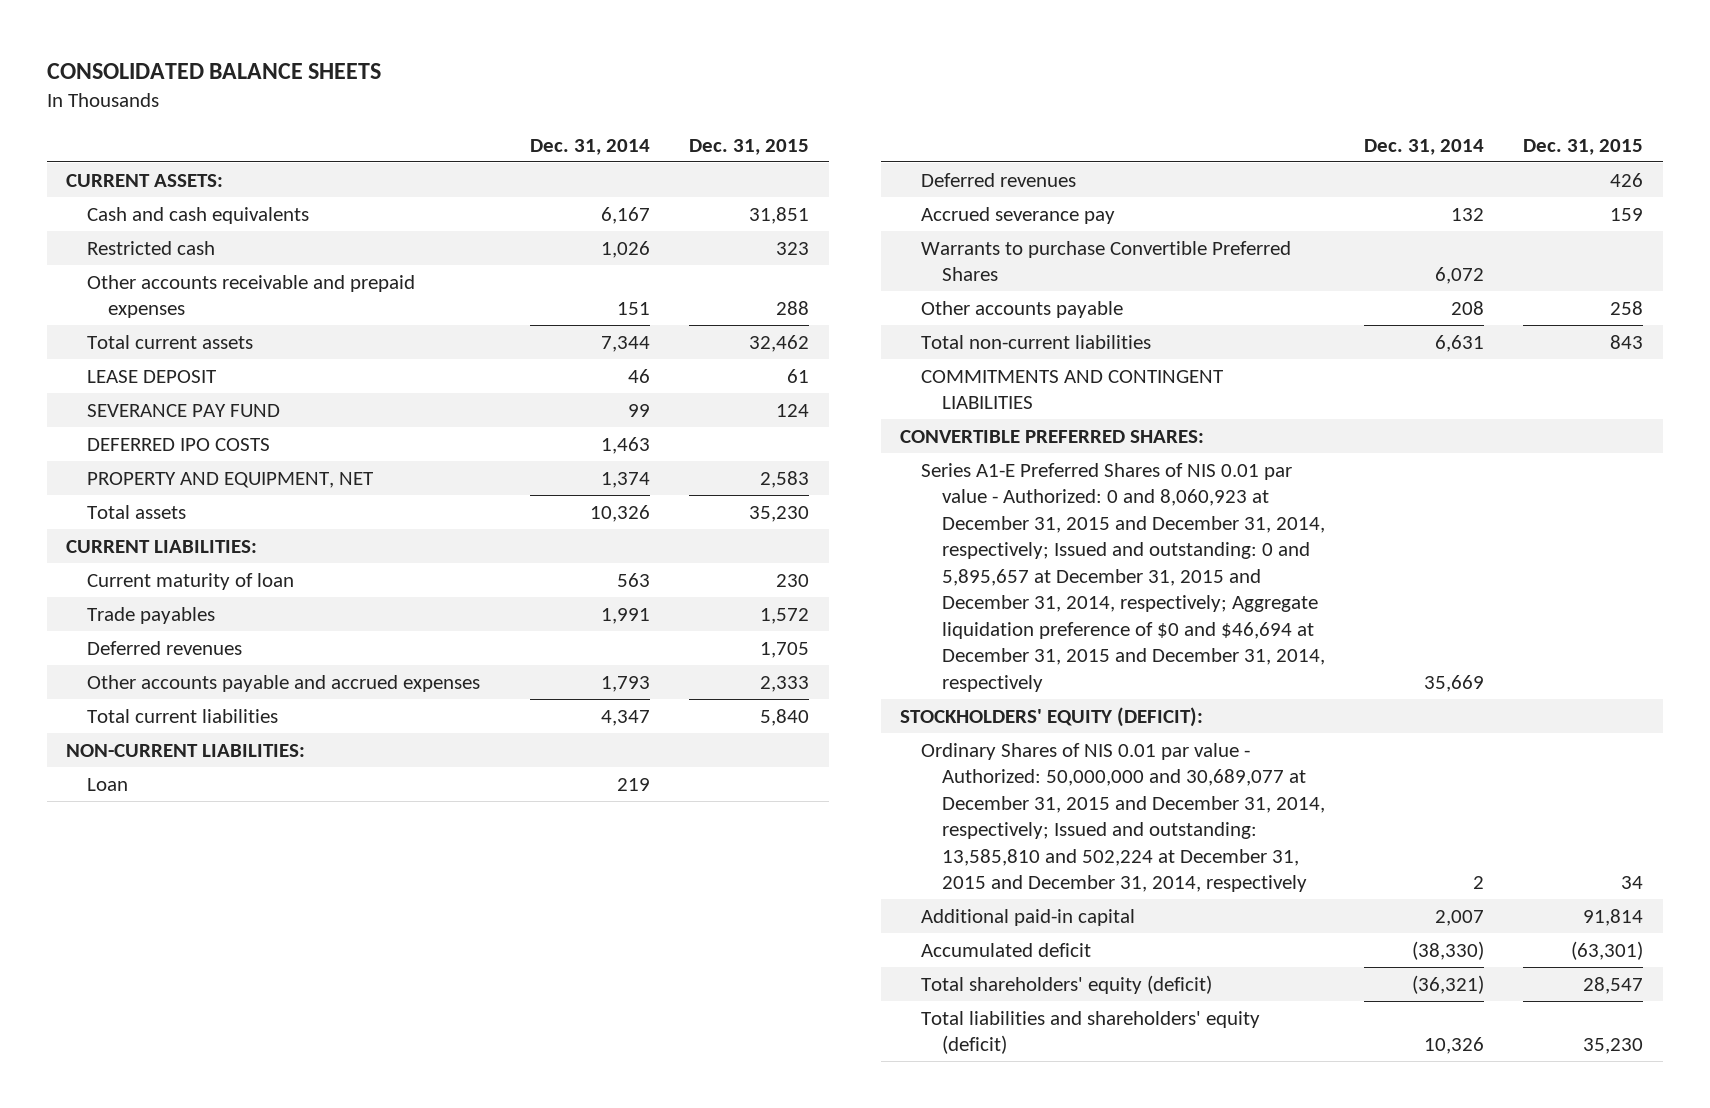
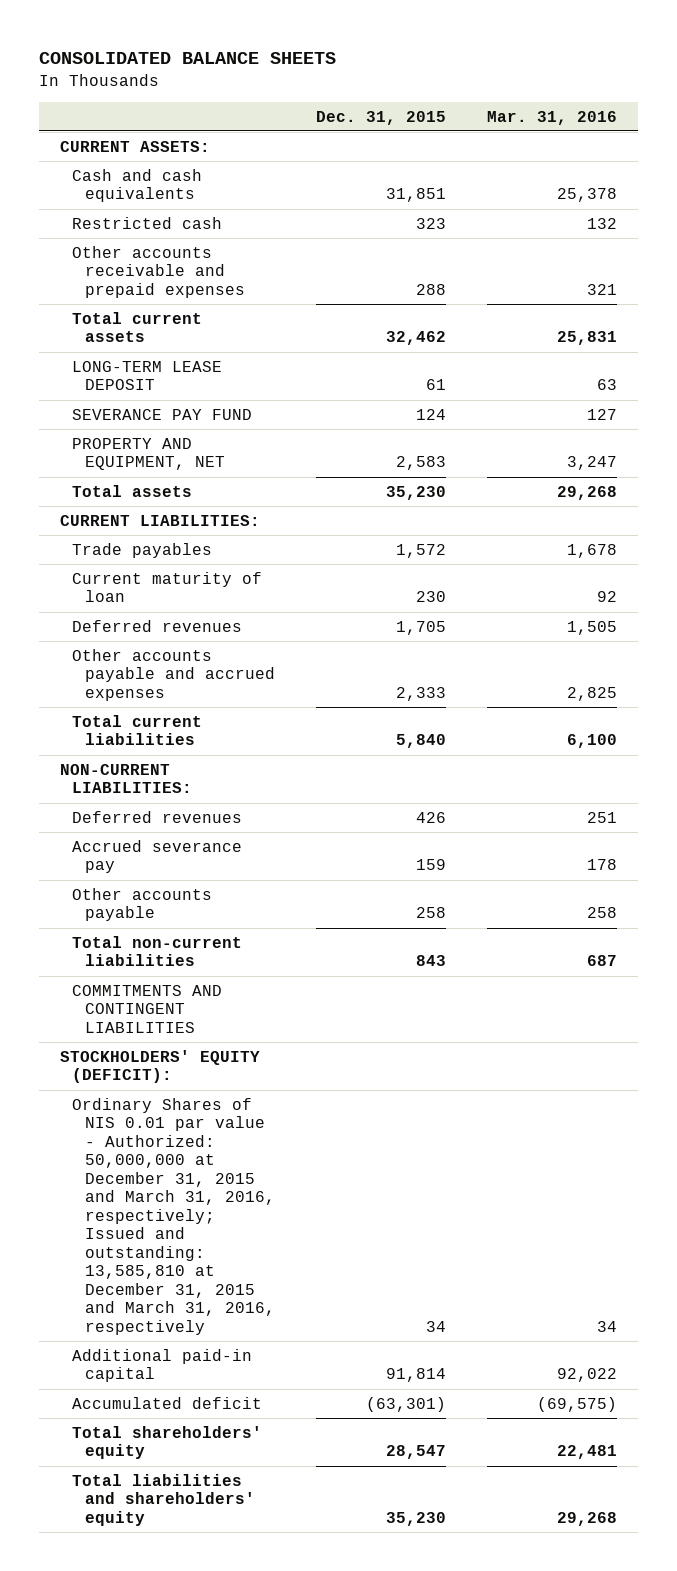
- | Dec. 31, 2014 | Dec. 31, 2015
+ | Dec. 31, 2015 | Mar. 31, 2016
- LEASE DEPOSIT | 46 | 61
+ LONG-TERM LEASE DEPOSIT | 61 | 63
- DEFERRED IPO COSTS | 1,463 |
moved down: Current maturity of loan | 230 | 92
- Loan | 219 |
- Warrants to purchase Convertible Preferred Shares | 6,072 |
- CONVERTIBLE PREFERRED SHARES:
- Series A1-E Preferred Shares of NIS 0.01 par value - Authorized: 0 and 8,060,923 at December 31, 2015 and December 31, 2014, respectively; Issued and outstanding: 0 and 5,895,657 at December 31, 2015 and December 31, 2014, respectively; Aggregate liquidation preference of $0 and $46,694 at December 31, 2015 and December 31, 2014, respectively | 35,669 |
- Ordinary Shares of NIS 0.01 par value - Authorized: 50,000,000 and 30,689,077 at December 31, 2015 and December 31, 2014, respectively; Issued and outstanding: 13,585,810 and 502,224 at December 31, 2015 and December 31, 2014, respectively | 2 | 34
+ Ordinary Shares of NIS 0.01 par value - Authorized: 50,000,000 at December 31, 2015 and March 31, 2016, respectively; Issued and outstanding: 13,585,810 at December 31, 2015 and March 31, 2016, respectively | 34 | 34
- Total shareholders' equity (deficit) | (36,321) | 28,547
- Total liabilities and shareholders' equity (deficit) | 10,326 | 35,230
+ Total shareholders' equity | 28,547 | 22,481
+ Total liabilities and shareholders' equity | 35,230 | 29,268

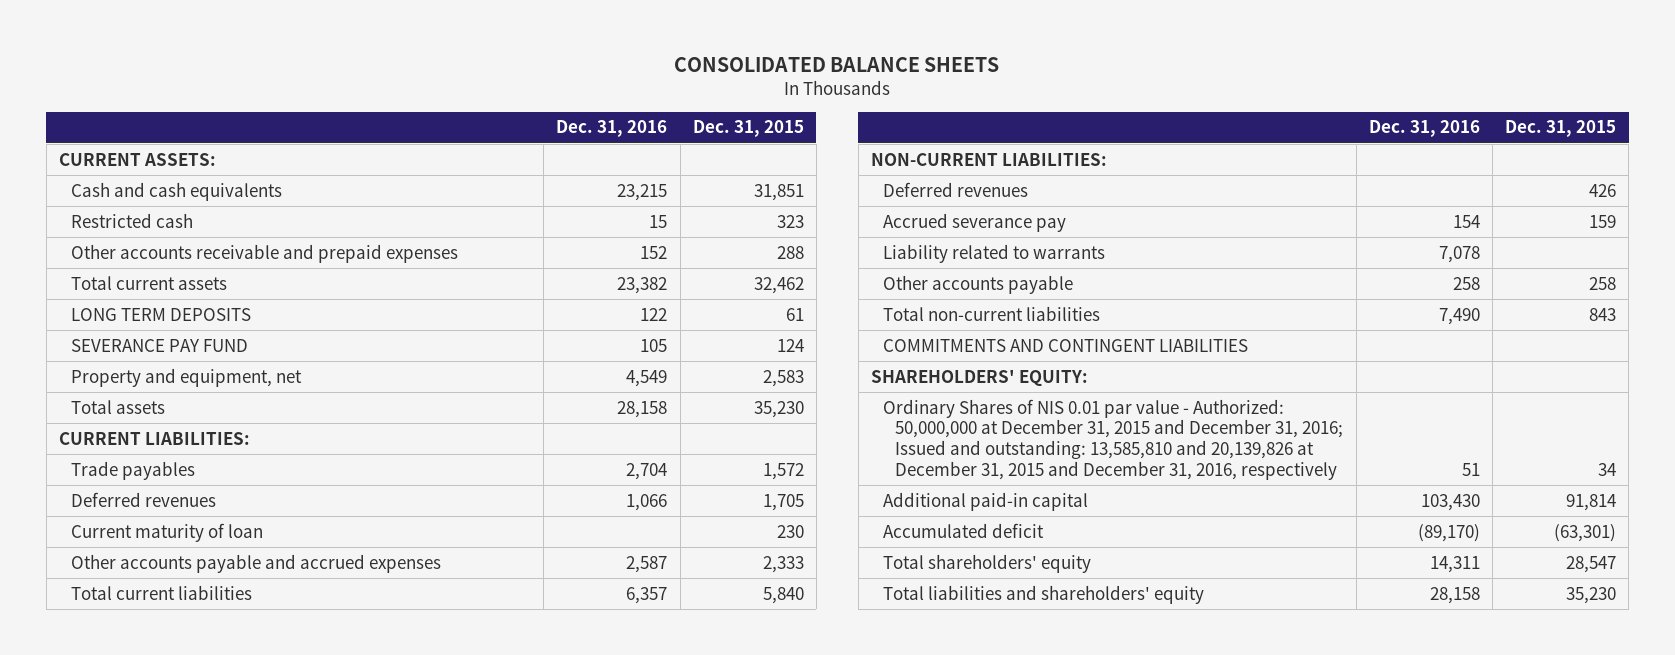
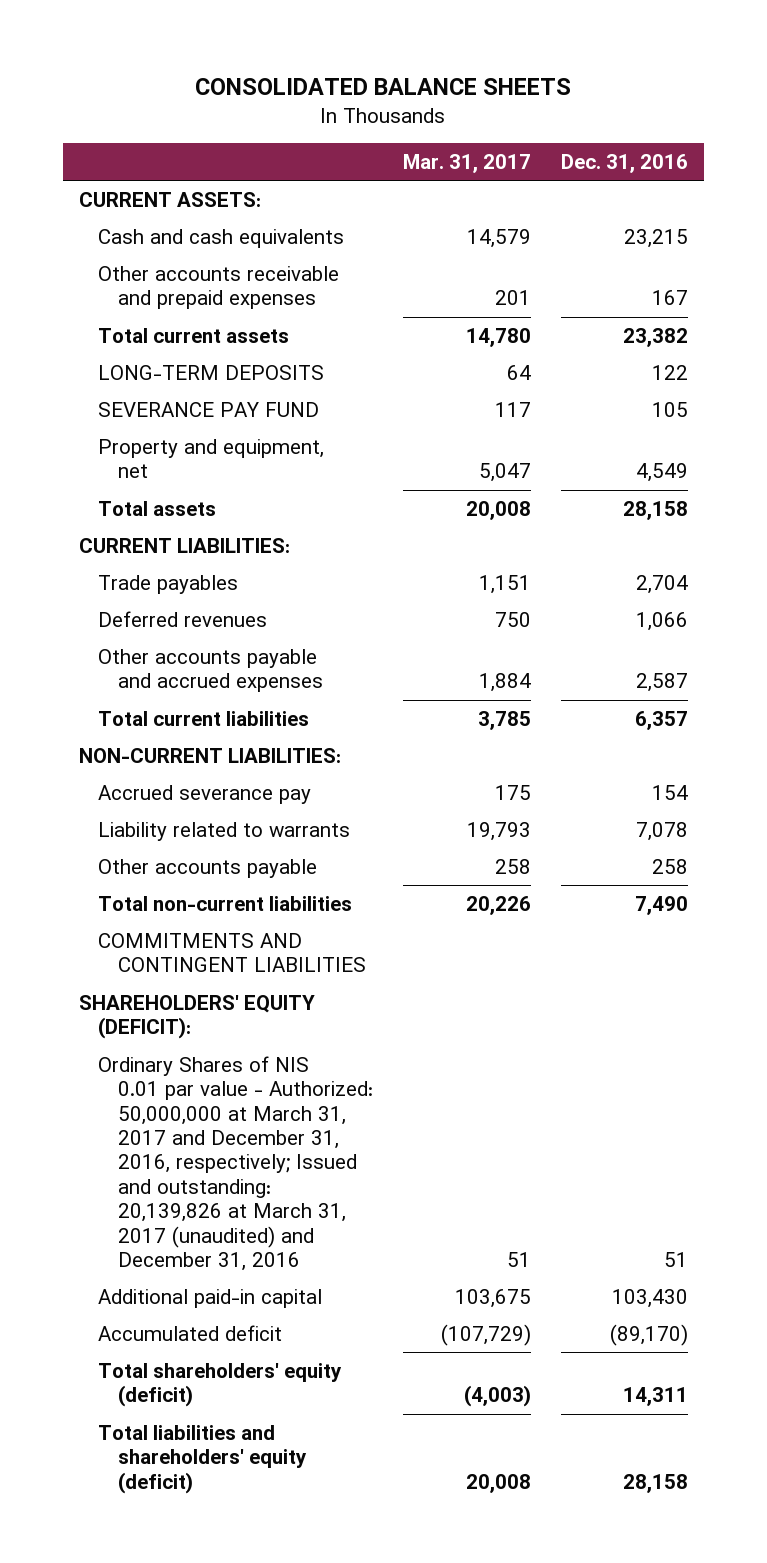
- | Dec. 31, 2016 | Dec. 31, 2015
+ | Mar. 31, 2017 | Dec. 31, 2016
- Restricted cash | 15 | 323
- Other accounts receivable and prepaid expenses | 152 | 288
+ Other accounts receivable and prepaid expenses | 201 | 167
- LONG TERM DEPOSITS | 122 | 61
+ LONG-TERM DEPOSITS | 64 | 122
- Current maturity of loan | | 230
- Deferred revenues | | 426
- SHAREHOLDERS' EQUITY:
- Ordinary Shares of NIS 0.01 par value - Authorized: 50,000,000 at December 31, 2015 and December 31, 2016; Issued and outstanding: 13,585,810 and 20,139,826 at December 31, 2015 and December 31, 2016, respectively | 51 | 34
+ SHAREHOLDERS' EQUITY (DEFICIT):
+ Ordinary Shares of NIS 0.01 par value - Authorized: 50,000,000 at March 31, 2017 and December 31, 2016, respectively; Issued and outstanding: 20,139,826 at March 31, 2017 (unaudited) and December 31, 2016 | 51 | 51
- Total shareholders' equity | 14,311 | 28,547
- Total liabilities and shareholders' equity | 28,158 | 35,230
+ Total shareholders' equity (deficit) | (4,003) | 14,311
+ Total liabilities and shareholders' equity (deficit) | 20,008 | 28,158

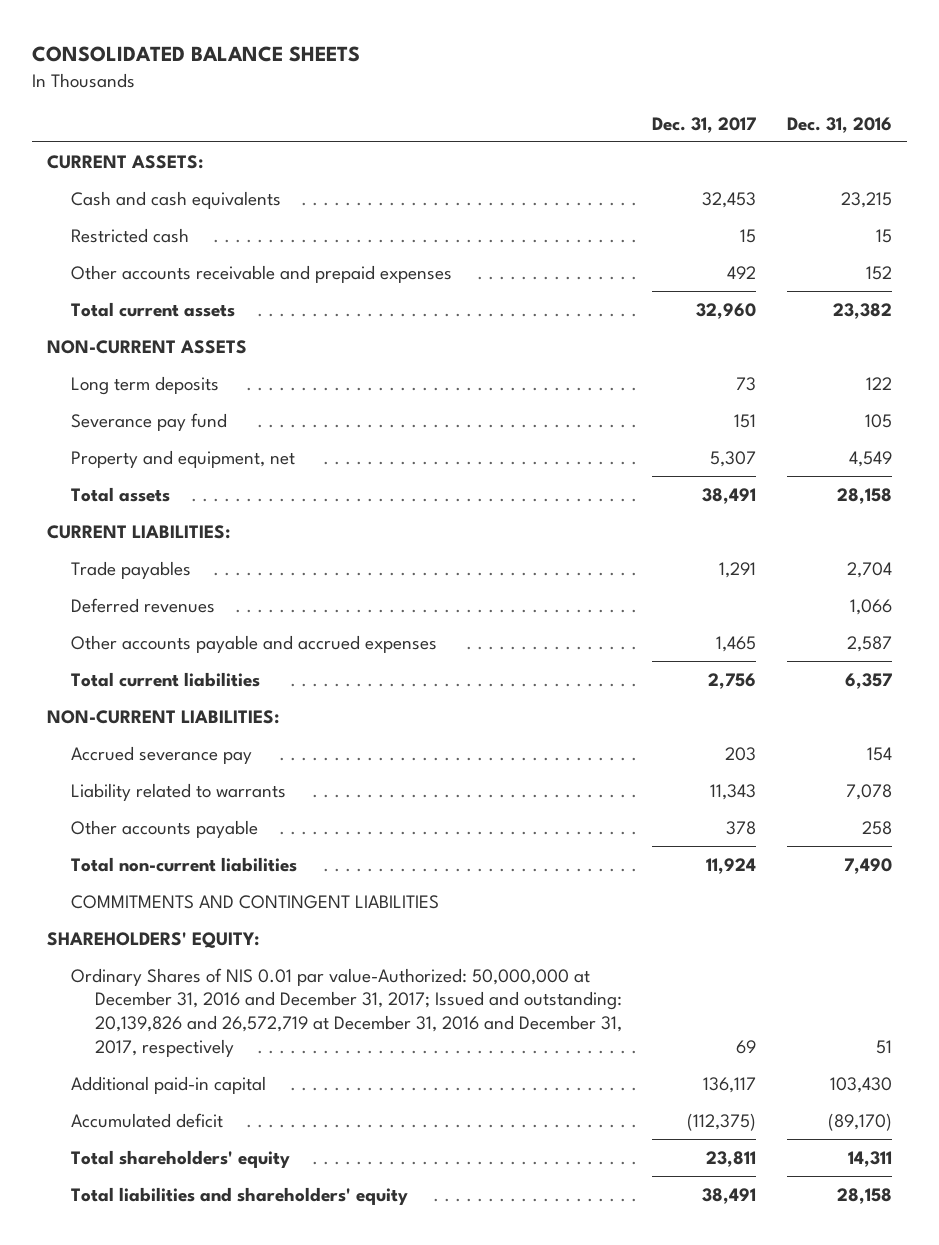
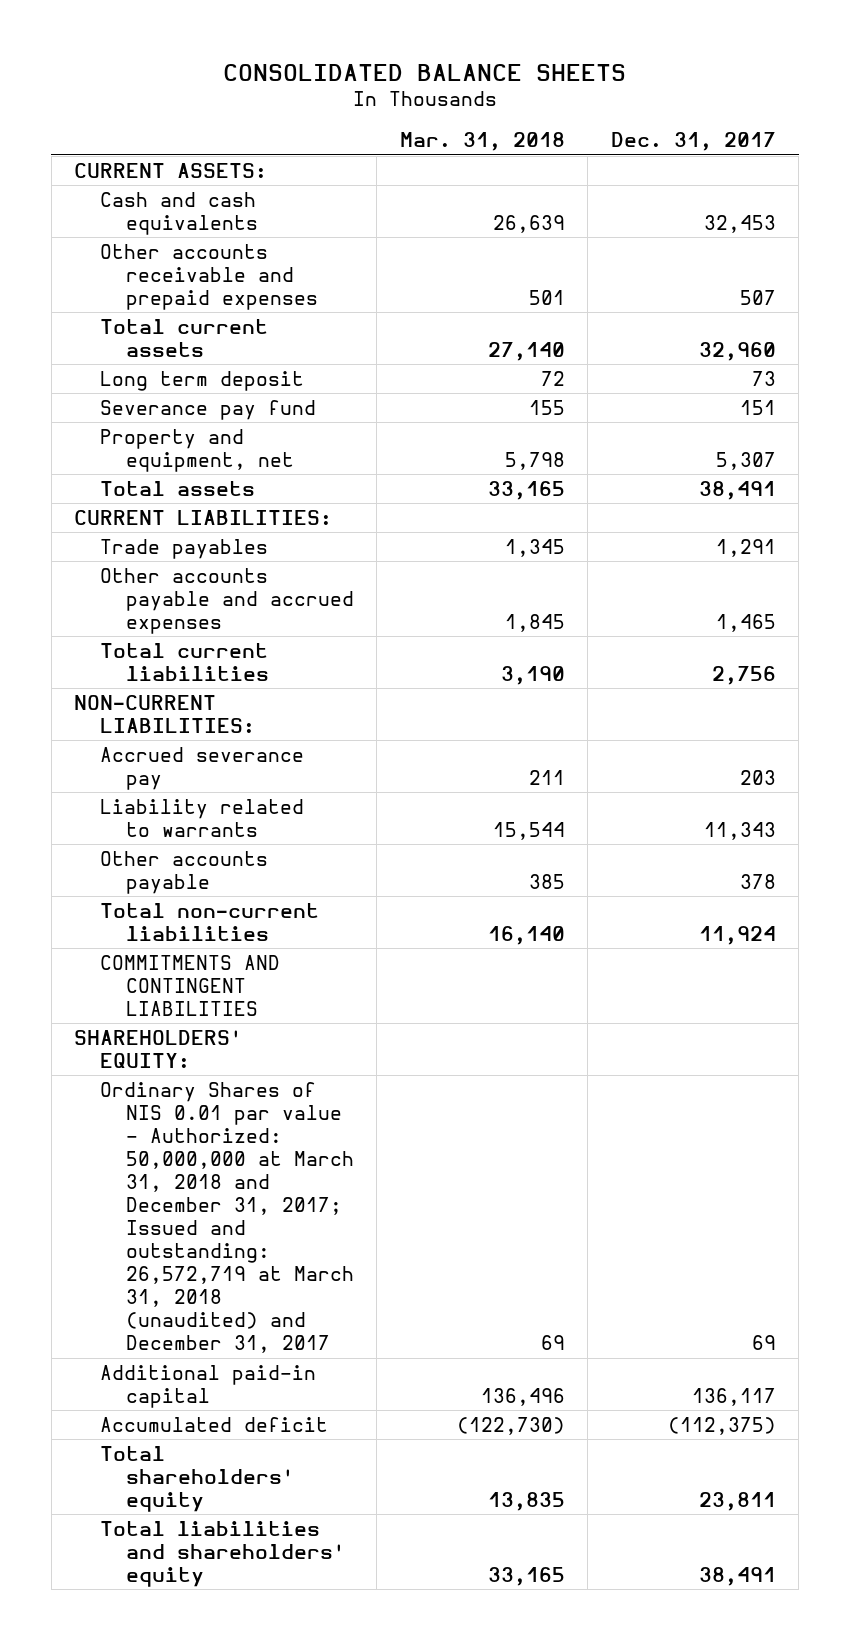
- | Dec. 31, 2017 | Dec. 31, 2016
+ | Mar. 31, 2018 | Dec. 31, 2017
- Restricted cash | 15 | 15
- Other accounts receivable and prepaid expenses | 492 | 152
+ Other accounts receivable and prepaid expenses | 501 | 507
- NON-CURRENT ASSETS
- Long term deposits | 73 | 122
+ Long term deposit | 72 | 73
- Deferred revenues | | 1,066
- Ordinary Shares of NIS 0.01 par value-Authorized: 50,000,000 at December 31, 2016 and December 31, 2017; Issued and outstanding: 20,139,826 and 26,572,719 at December 31, 2016 and December 31, 2017, respectively | 69 | 51
+ Ordinary Shares of NIS 0.01 par value - Authorized: 50,000,000 at March 31, 2018 and December 31, 2017; Issued and outstanding: 26,572,719 at March 31, 2018 (unaudited) and December 31, 2017 | 69 | 69

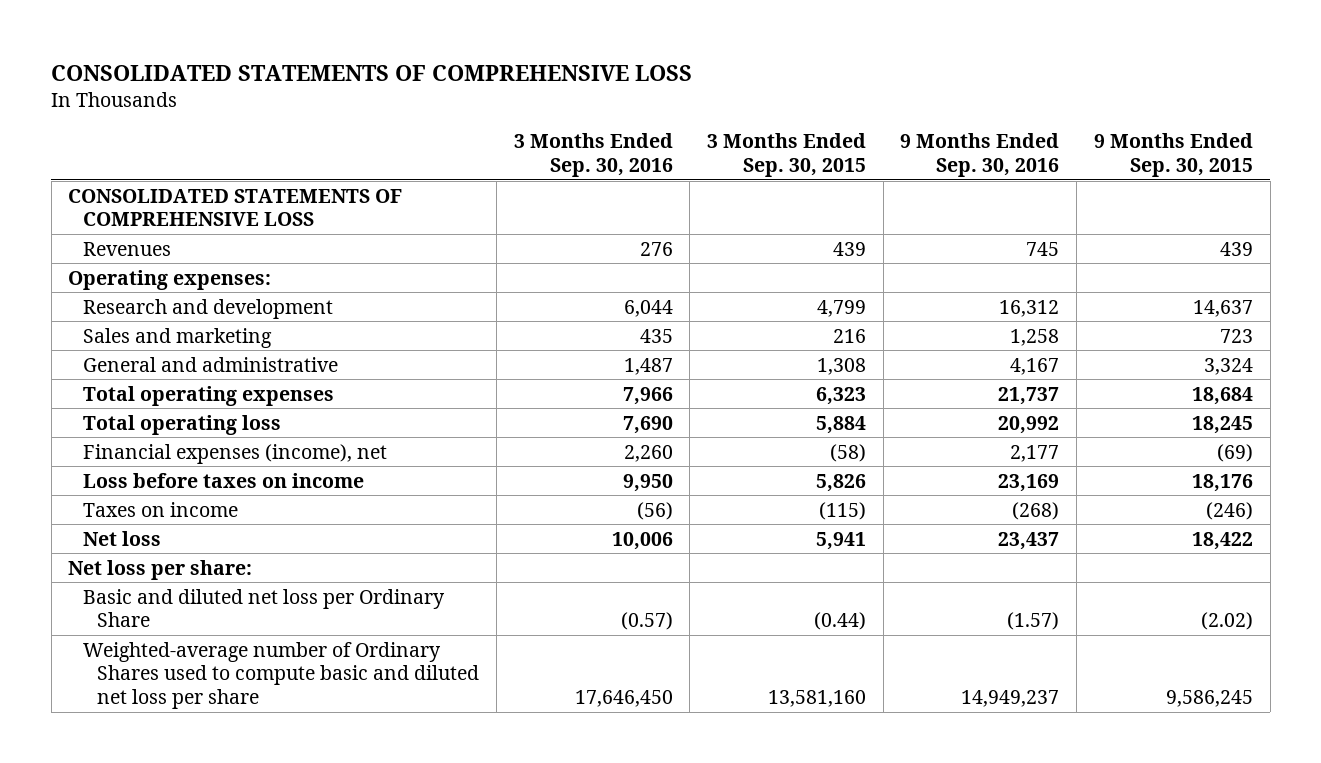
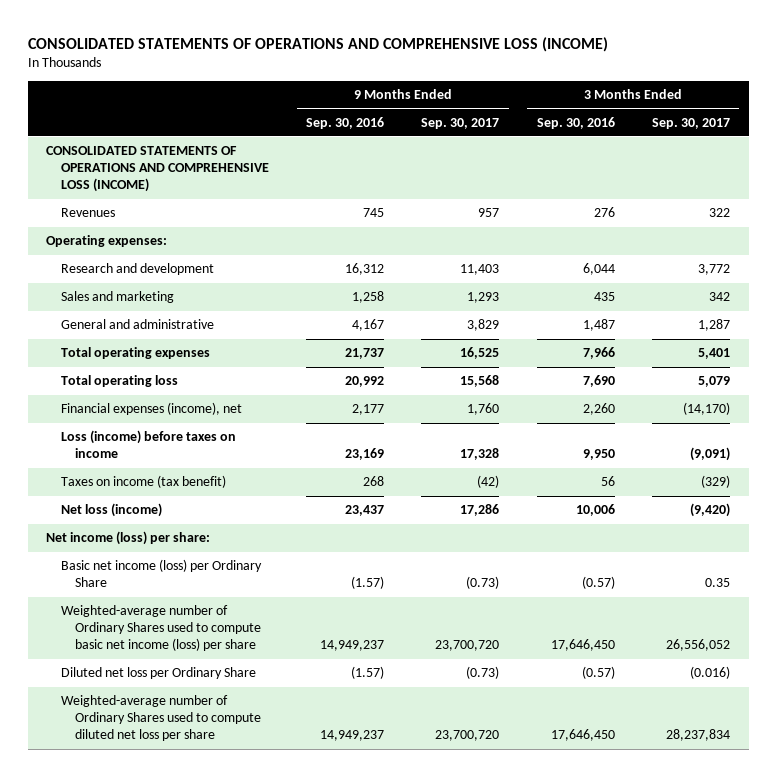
- CONSOLIDATED STATEMENTS OF COMPREHENSIVE LOSS
+ CONSOLIDATED STATEMENTS OF OPERATIONS AND COMPREHENSIVE LOSS (INCOME)
- | 3 Months Ended Sep. 30, 2016 | 3 Months Ended Sep. 30, 2015 | 9 Months Ended Sep. 30, 2016 | 9 Months Ended Sep. 30, 2015
+ | 9 Months Ended Sep. 30, 2016 | 9 Months Ended Sep. 30, 2017 | 3 Months Ended Sep. 30, 2016 | 3 Months Ended Sep. 30, 2017
- CONSOLIDATED STATEMENTS OF COMPREHENSIVE LOSS
+ CONSOLIDATED STATEMENTS OF OPERATIONS AND COMPREHENSIVE LOSS (INCOME)
- Loss before taxes on income | 9,950 | 5,826 | 23,169 | 18,176
- Taxes on income | (56) | (115) | (268) | (246)
- Net loss | 10,006 | 5,941 | 23,437 | 18,422
- Net loss per share:
- Basic and diluted net loss per Ordinary Share | (0.57) | (0.44) | (1.57) | (2.02)
- Weighted-average number of Ordinary Shares used to compute basic and diluted net loss per share | 17,646,450 | 13,581,160 | 14,949,237 | 9,586,245
+ Loss (income) before taxes on income | 23,169 | 17,328 | 9,950 | (9,091)
+ Taxes on income (tax benefit) | 268 | (42) | 56 | (329)
+ Net loss (income) | 23,437 | 17,286 | 10,006 | (9,420)
+ Net income (loss) per share:
+ Basic net income (loss) per Ordinary Share | (1.57) | (0.73) | (0.57) | 0.35
+ Weighted-average number of Ordinary Shares used to compute basic net income (loss) per share | 14,949,237 | 23,700,720 | 17,646,450 | 26,556,052
+ Diluted net loss per Ordinary Share | (1.57) | (0.73) | (0.57) | (0.016)
+ Weighted-average number of Ordinary Shares used to compute diluted net loss per share | 14,949,237 | 23,700,720 | 17,646,450 | 28,237,834

